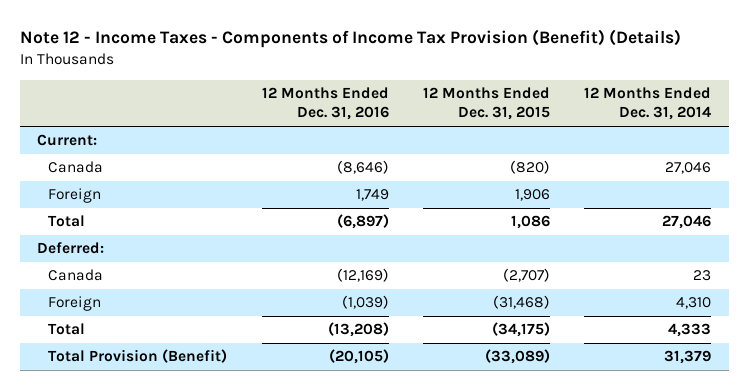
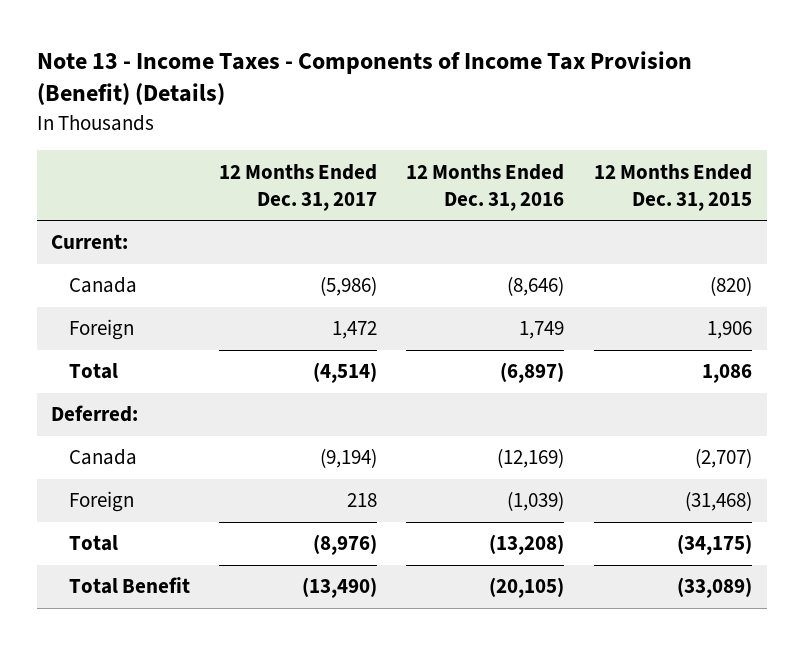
- Note 12 - Income Taxes - Components of Income Tax Provision (Benefit) (Details)
+ Note 13 - Income Taxes - Components of Income Tax Provision (Benefit) (Details)
- | 12 Months Ended Dec. 31, 2016 | 12 Months Ended Dec. 31, 2015 | 12 Months Ended Dec. 31, 2014
+ | 12 Months Ended Dec. 31, 2017 | 12 Months Ended Dec. 31, 2016 | 12 Months Ended Dec. 31, 2015
- Total Provision (Benefit) | (20,105) | (33,089) | 31,379
+ Total Benefit | (13,490) | (20,105) | (33,089)

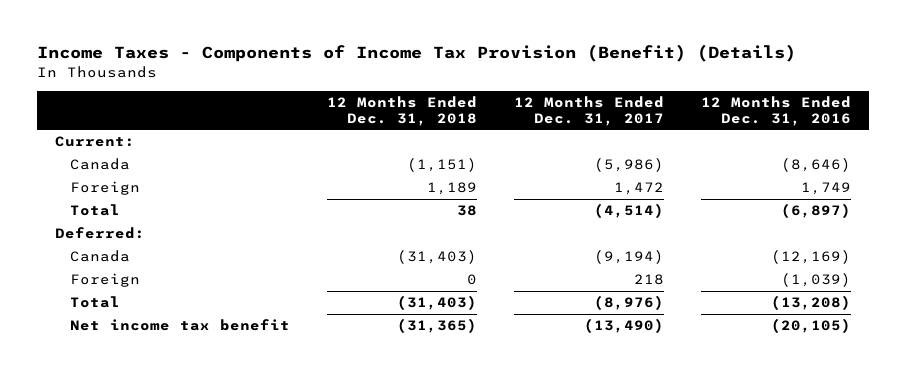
- Note 13 - Income Taxes - Components of Income Tax Provision (Benefit) (Details)
+ Income Taxes - Components of Income Tax Provision (Benefit) (Details)
- | 12 Months Ended Dec. 31, 2017 | 12 Months Ended Dec. 31, 2016 | 12 Months Ended Dec. 31, 2015
+ | 12 Months Ended Dec. 31, 2018 | 12 Months Ended Dec. 31, 2017 | 12 Months Ended Dec. 31, 2016
- Total Benefit | (13,490) | (20,105) | (33,089)
+ Net income tax benefit | (31,365) | (13,490) | (20,105)

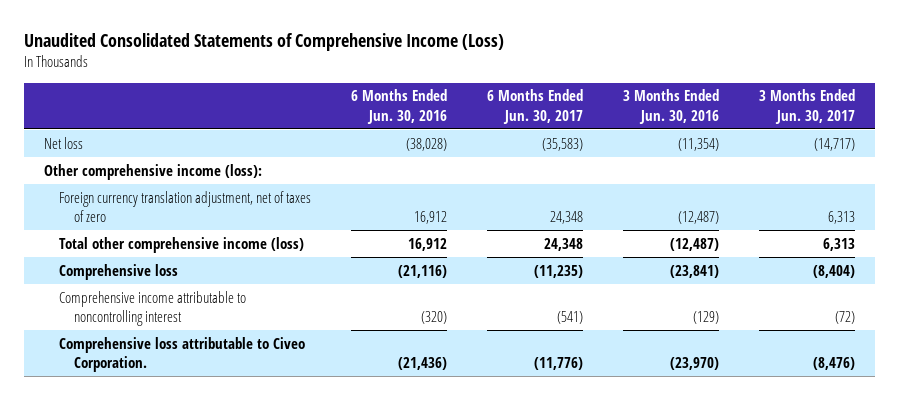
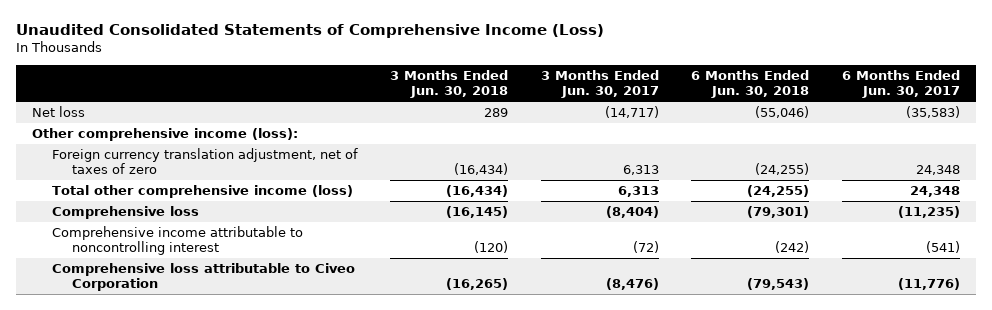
- | 6 Months Ended Jun. 30, 2016 | 6 Months Ended Jun. 30, 2017 | 3 Months Ended Jun. 30, 2016 | 3 Months Ended Jun. 30, 2017
+ | 3 Months Ended Jun. 30, 2018 | 3 Months Ended Jun. 30, 2017 | 6 Months Ended Jun. 30, 2018 | 6 Months Ended Jun. 30, 2017
- Comprehensive loss attributable to Civeo Corporation. | (21,436) | (11,776) | (23,970) | (8,476)
+ Comprehensive loss attributable to Civeo Corporation | (16,265) | (8,476) | (79,543) | (11,776)

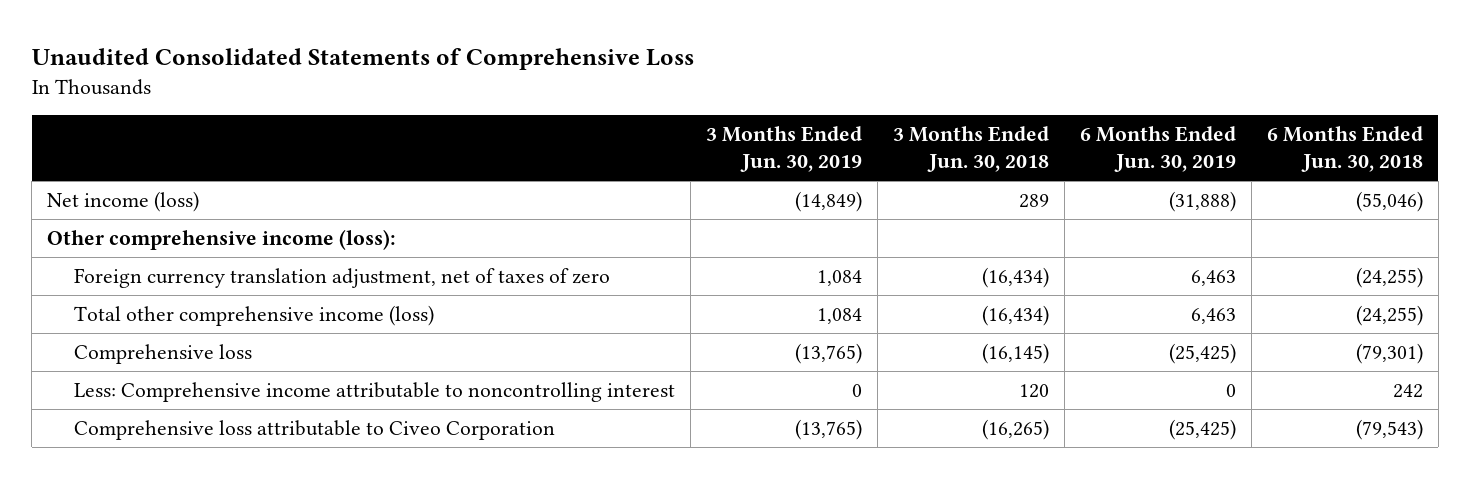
- Unaudited Consolidated Statements of Comprehensive Income (Loss)
+ Unaudited Consolidated Statements of Comprehensive Loss
- | 3 Months Ended Jun. 30, 2018 | 3 Months Ended Jun. 30, 2017 | 6 Months Ended Jun. 30, 2018 | 6 Months Ended Jun. 30, 2017
+ | 3 Months Ended Jun. 30, 2019 | 3 Months Ended Jun. 30, 2018 | 6 Months Ended Jun. 30, 2019 | 6 Months Ended Jun. 30, 2018
- Net loss | 289 | (14,717) | (55,046) | (35,583)
+ Net income (loss) | (14,849) | 289 | (31,888) | (55,046)
- Comprehensive income attributable to noncontrolling interest | (120) | (72) | (242) | (541)
+ Less: Comprehensive income attributable to noncontrolling interest | 0 | 120 | 0 | 242

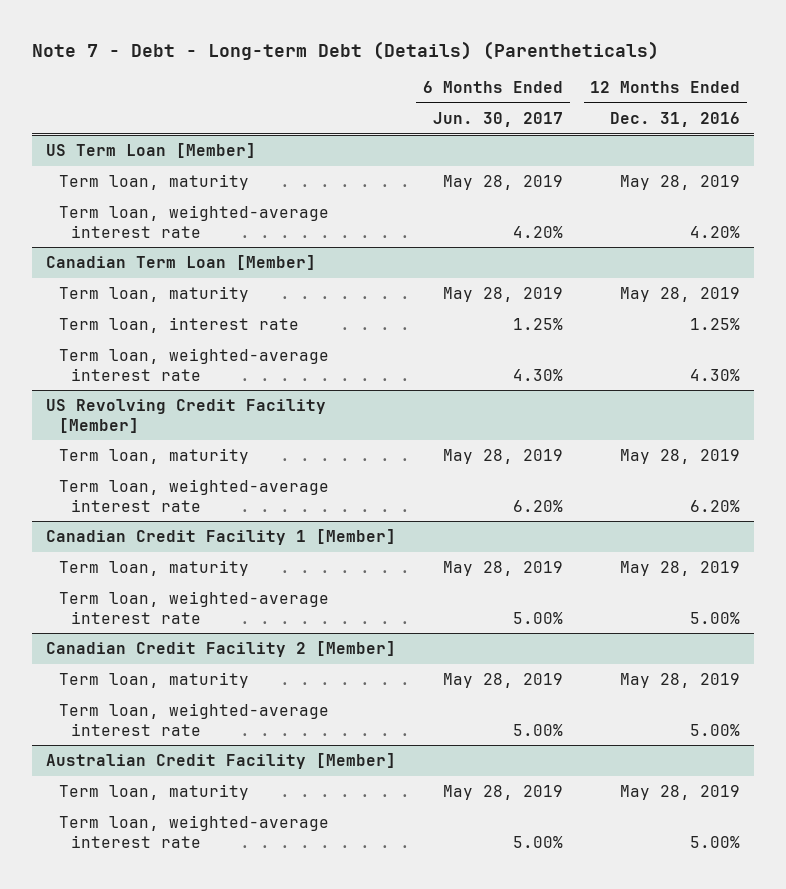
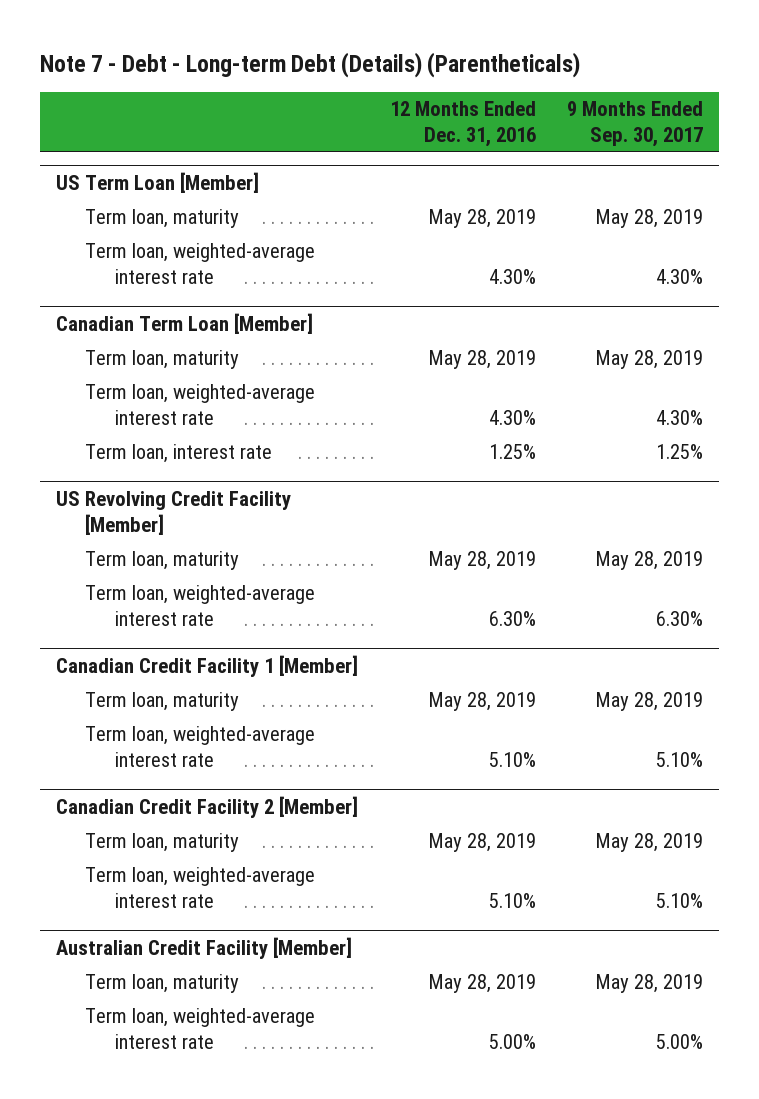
- | 6 Months Ended Jun. 30, 2017 | 12 Months Ended Dec. 31, 2016
+ | 12 Months Ended Dec. 31, 2016 | 9 Months Ended Sep. 30, 2017
@ US Term Loan [Member]
- Term loan, weighted-average interest rate | 4.20% | 4.20%
+ Term loan, weighted-average interest rate | 4.30% | 4.30%
@ Canadian Term Loan [Member]
moved down: Term loan, interest rate | 1.25% | 1.25%
@ US Revolving Credit Facility [Member]
- Term loan, weighted-average interest rate | 6.20% | 6.20%
+ Term loan, weighted-average interest rate | 6.30% | 6.30%
@ Canadian Credit Facility 1 [Member]
- Term loan, weighted-average interest rate | 5.00% | 5.00%
+ Term loan, weighted-average interest rate | 5.10% | 5.10%
@ Canadian Credit Facility 2 [Member]
- Term loan, weighted-average interest rate | 5.00% | 5.00%
+ Term loan, weighted-average interest rate | 5.10% | 5.10%

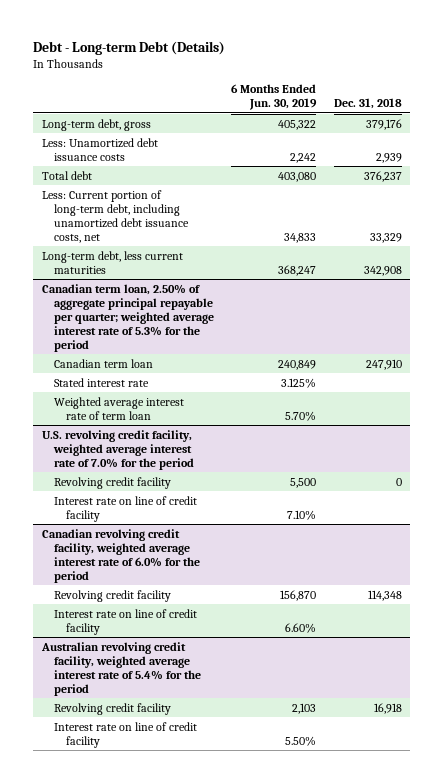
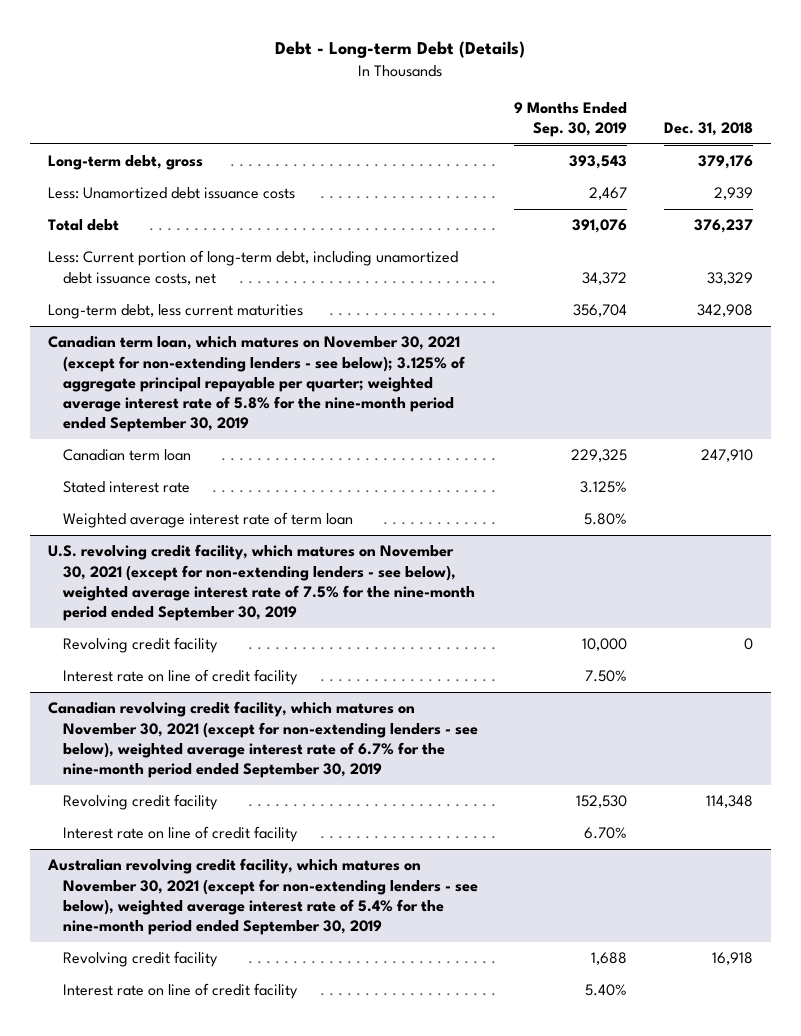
- | 6 Months Ended Jun. 30, 2019 | Dec. 31, 2018
+ | 9 Months Ended Sep. 30, 2019 | Dec. 31, 2018
- Canadian term loan, 2.50% of aggregate principal repayable per quarter; weighted average interest rate of 5.3% for the period
+ Canadian term loan, which matures on November 30, 2021 (except for non-extending lenders - see below); 3.125% of aggregate principal repayable per quarter; weighted average interest rate of 5.8% for the nine-month period ended September 30, 2019
- U.S. revolving credit facility, weighted average interest rate of 7.0% for the period
+ U.S. revolving credit facility, which matures on November 30, 2021 (except for non-extending lenders - see below), weighted average interest rate of 7.5% for the nine-month period ended September 30, 2019
- Canadian revolving credit facility, weighted average interest rate of 6.0% for the period
+ Canadian revolving credit facility, which matures on November 30, 2021 (except for non-extending lenders - see below), weighted average interest rate of 6.7% for the nine-month period ended September 30, 2019
- Australian revolving credit facility, weighted average interest rate of 5.4% for the period
+ Australian revolving credit facility, which matures on November 30, 2021 (except for non-extending lenders - see below), weighted average interest rate of 5.4% for the nine-month period ended September 30, 2019

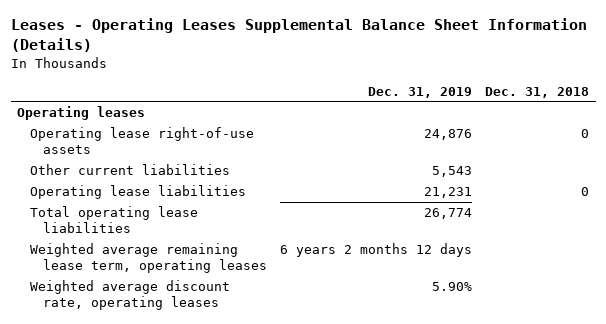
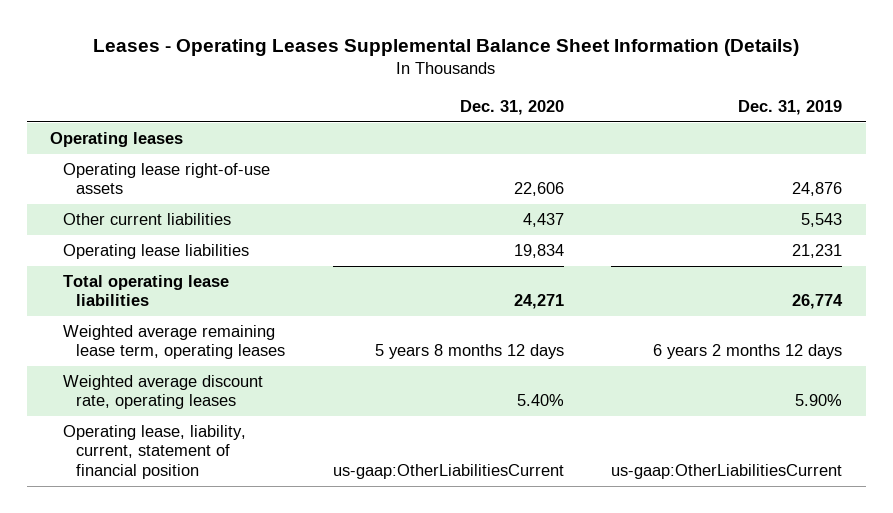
- | Dec. 31, 2019 | Dec. 31, 2018
+ | Dec. 31, 2020 | Dec. 31, 2019
+ Operating lease, liability, current, statement of financial position | us-gaap:OtherLiabilitiesCurrent | us-gaap:OtherLiabilitiesCurrent

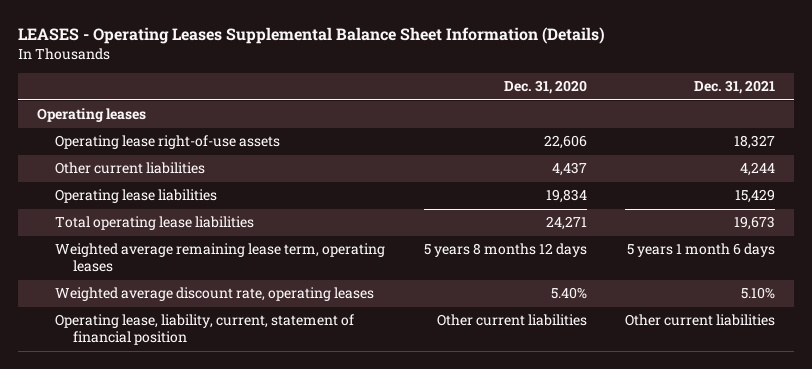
- Leases - Operating Leases Supplemental Balance Sheet Information (Details)
+ LEASES - Operating Leases Supplemental Balance Sheet Information (Details)
- | Dec. 31, 2020 | Dec. 31, 2019
+ | Dec. 31, 2020 | Dec. 31, 2021
- Operating lease, liability, current, statement of financial position | us-gaap:OtherLiabilitiesCurrent | us-gaap:OtherLiabilitiesCurrent
+ Operating lease, liability, current, statement of financial position | Other current liabilities | Other current liabilities

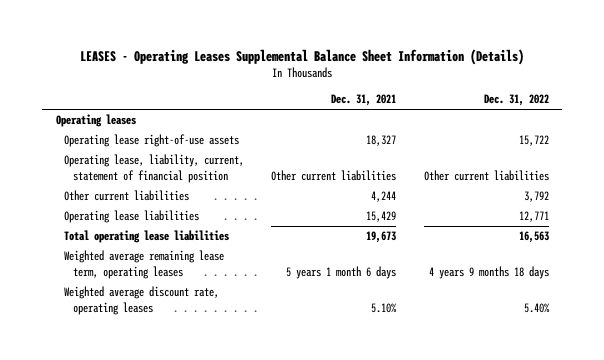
- | Dec. 31, 2020 | Dec. 31, 2021
+ | Dec. 31, 2021 | Dec. 31, 2022
moved up: Operating lease, liability, current, statement of financial position | Other current liabilities | Other current liabilities

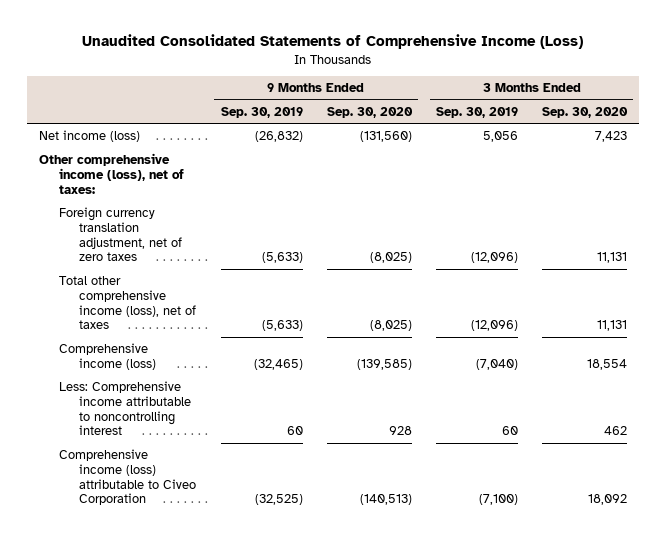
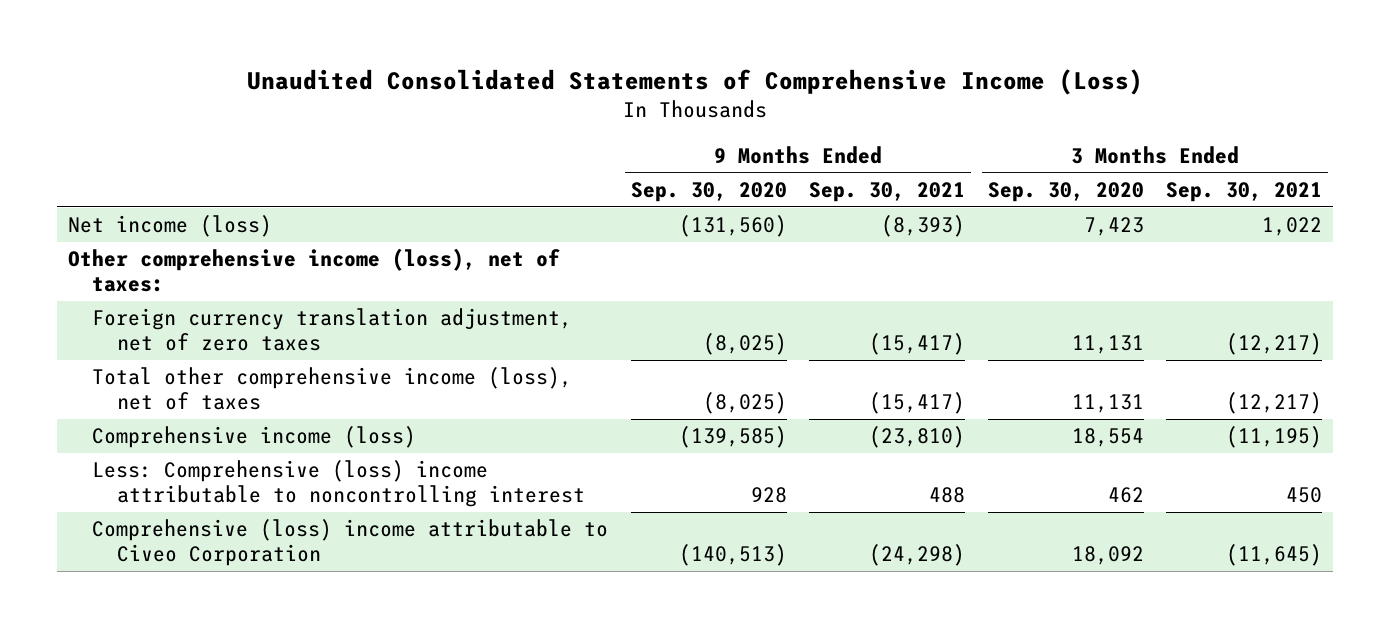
- | 9 Months Ended Sep. 30, 2019 | 9 Months Ended Sep. 30, 2020 | 3 Months Ended Sep. 30, 2019 | 3 Months Ended Sep. 30, 2020
+ | 9 Months Ended Sep. 30, 2020 | 9 Months Ended Sep. 30, 2021 | 3 Months Ended Sep. 30, 2020 | 3 Months Ended Sep. 30, 2021
- Less: Comprehensive income attributable to noncontrolling interest | 60 | 928 | 60 | 462
- Comprehensive income (loss) attributable to Civeo Corporation | (32,525) | (140,513) | (7,100) | 18,092
+ Less: Comprehensive (loss) income attributable to noncontrolling interest | 928 | 488 | 462 | 450
+ Comprehensive (loss) income attributable to Civeo Corporation | (140,513) | (24,298) | 18,092 | (11,645)

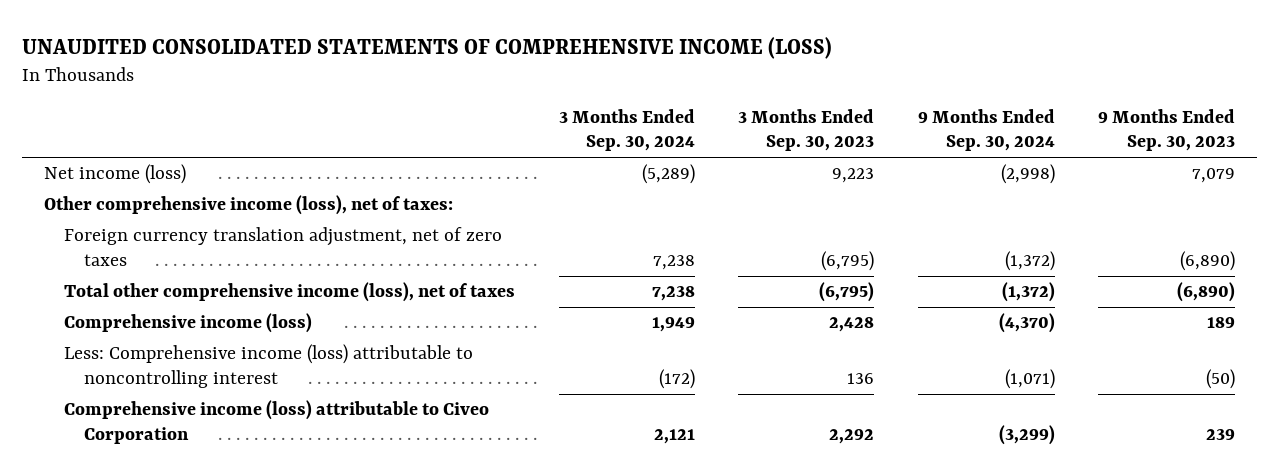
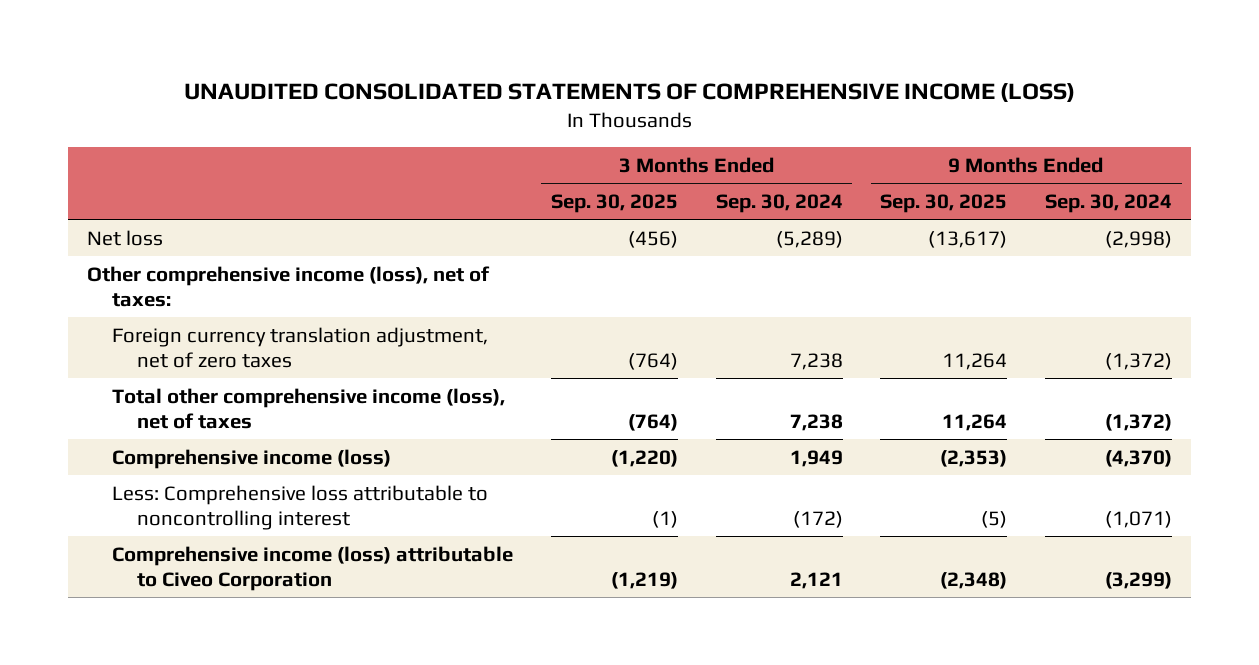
- | 3 Months Ended Sep. 30, 2024 | 3 Months Ended Sep. 30, 2023 | 9 Months Ended Sep. 30, 2024 | 9 Months Ended Sep. 30, 2023
+ | 3 Months Ended Sep. 30, 2025 | 3 Months Ended Sep. 30, 2024 | 9 Months Ended Sep. 30, 2025 | 9 Months Ended Sep. 30, 2024
- Net income (loss) | (5,289) | 9,223 | (2,998) | 7,079
+ Net loss | (456) | (5,289) | (13,617) | (2,998)
- Less: Comprehensive income (loss) attributable to noncontrolling interest | (172) | 136 | (1,071) | (50)
+ Less: Comprehensive loss attributable to noncontrolling interest | (1) | (172) | (5) | (1,071)

